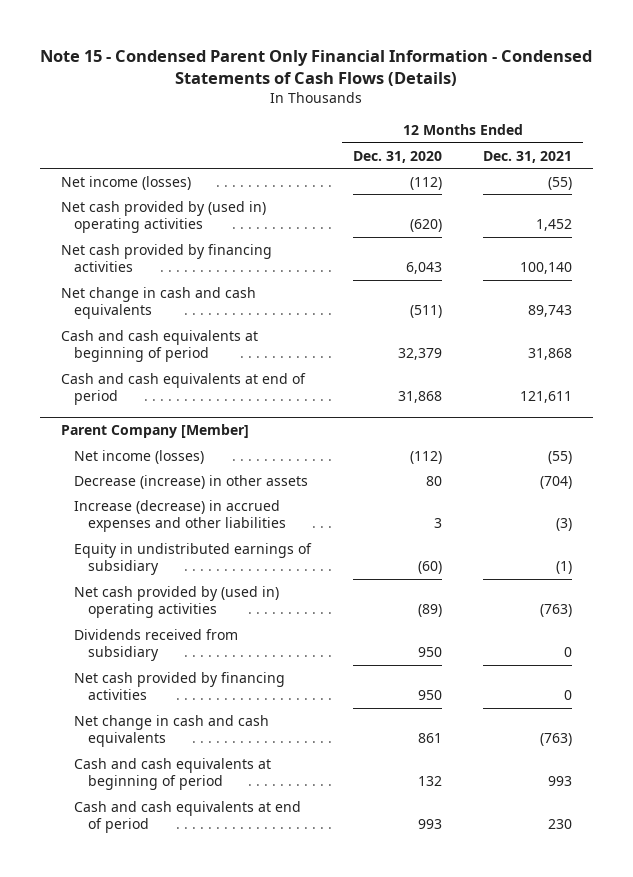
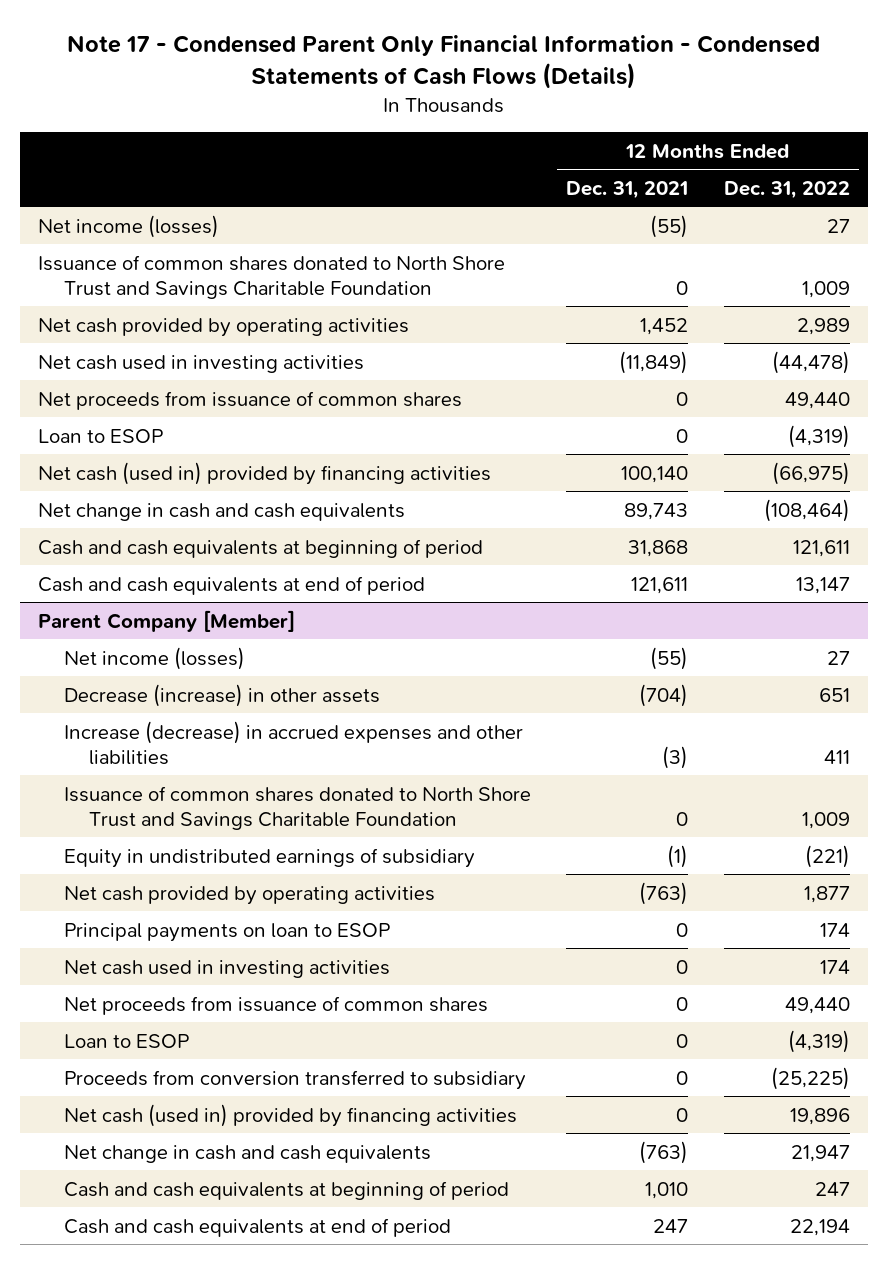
- Note 15 - Condensed Parent Only Financial Information - Condensed Statements of Cash Flows (Details)
+ Note 17 - Condensed Parent Only Financial Information - Condensed Statements of Cash Flows (Details)
- | 12 Months Ended Dec. 31, 2020 | 12 Months Ended Dec. 31, 2021
+ | 12 Months Ended Dec. 31, 2021 | 12 Months Ended Dec. 31, 2022
- Net cash provided by (used in) operating activities | (620) | 1,452
- Net cash provided by financing activities | 6,043 | 100,140
+ Issuance of common shares donated to North Shore Trust and Savings Charitable Foundation | 0 | 1,009
+ Net cash provided by operating activities | 1,452 | 2,989
+ Net cash used in investing activities | (11,849) | (44,478)
+ Net proceeds from issuance of common shares | 0 | 49,440
+ Loan to ESOP | 0 | (4,319)
+ Net cash (used in) provided by financing activities | 100,140 | (66,975)
@ Parent Company [Member]
+ Issuance of common shares donated to North Shore Trust and Savings Charitable Foundation | 0 | 1,009
- Net cash provided by (used in) operating activities | (89) | (763)
- Dividends received from subsidiary | 950 | 0
- Net cash provided by financing activities | 950 | 0
+ Net cash provided by operating activities | (763) | 1,877
+ Principal payments on loan to ESOP | 0 | 174
+ Net cash used in investing activities | 0 | 174
+ Net proceeds from issuance of common shares | 0 | 49,440
+ Loan to ESOP | 0 | (4,319)
+ Proceeds from conversion transferred to subsidiary | 0 | (25,225)
+ Net cash (used in) provided by financing activities | 0 | 19,896
- Cash and cash equivalents at beginning of period | 132 | 993
- Cash and cash equivalents at end of period | 993 | 230
+ Cash and cash equivalents at beginning of period | 1,010 | 247
+ Cash and cash equivalents at end of period | 247 | 22,194

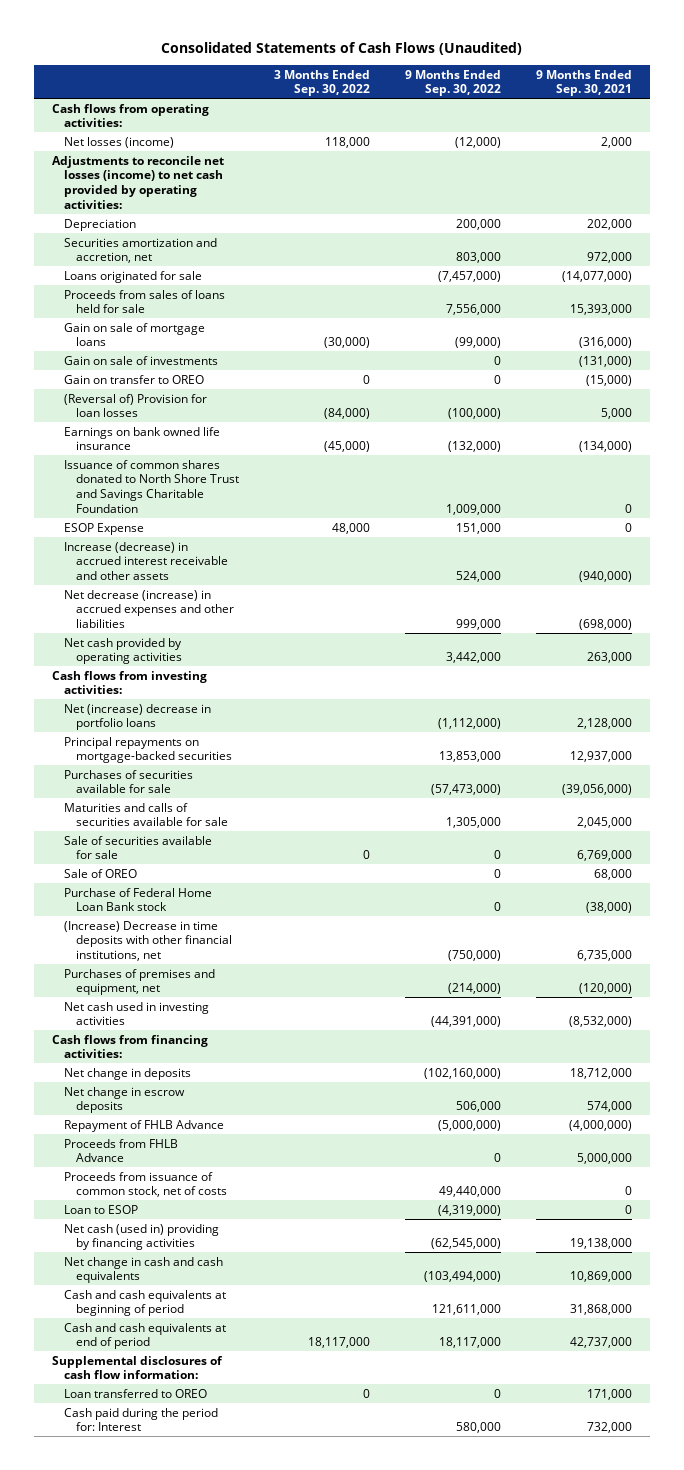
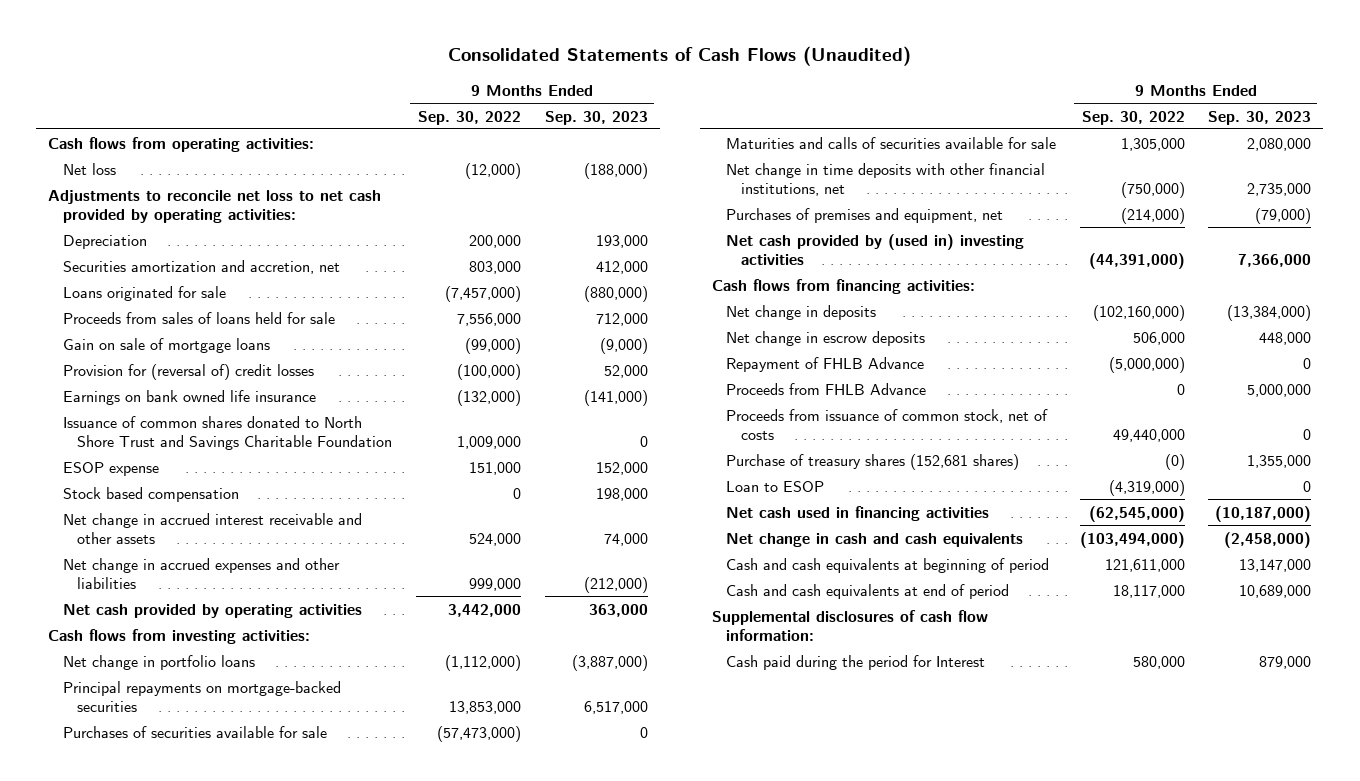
- | 3 Months Ended Sep. 30, 2022 | 9 Months Ended Sep. 30, 2022 | 9 Months Ended Sep. 30, 2021
+ | 9 Months Ended Sep. 30, 2022 | 9 Months Ended Sep. 30, 2023
- Net losses (income) | 118,000 | (12,000) | 2,000
- Adjustments to reconcile net losses (income) to net cash provided by operating activities:
+ Net loss | (12,000) | (188,000)
+ Adjustments to reconcile net loss to net cash provided by operating activities:
- Gain on sale of investments | | 0 | (131,000)
- Gain on transfer to OREO | 0 | 0 | (15,000)
- (Reversal of) Provision for loan losses | (84,000) | (100,000) | 5,000
+ Provision for (reversal of) credit losses | (100,000) | 52,000
- ESOP Expense | 48,000 | 151,000 | 0
- Increase (decrease) in accrued interest receivable and other assets | | 524,000 | (940,000)
- Net decrease (increase) in accrued expenses and other liabilities | | 999,000 | (698,000)
+ ESOP expense | 151,000 | 152,000
+ Stock based compensation | 0 | 198,000
+ Net change in accrued interest receivable and other assets | 524,000 | 74,000
+ Net change in accrued expenses and other liabilities | 999,000 | (212,000)
- Net (increase) decrease in portfolio loans | | (1,112,000) | 2,128,000
+ Net change in portfolio loans | (1,112,000) | (3,887,000)
- Sale of securities available for sale | 0 | 0 | 6,769,000
- Sale of OREO | | 0 | 68,000
- Purchase of Federal Home Loan Bank stock | | 0 | (38,000)
- (Increase) Decrease in time deposits with other financial institutions, net | | (750,000) | 6,735,000
+ Net change in time deposits with other financial institutions, net | (750,000) | 2,735,000
- Net cash used in investing activities | | (44,391,000) | (8,532,000)
+ Net cash provided by (used in) investing activities | (44,391,000) | 7,366,000
+ Purchase of treasury shares (152,681 shares) | (0) | 1,355,000
- Net cash (used in) providing by financing activities | | (62,545,000) | 19,138,000
+ Net cash used in financing activities | (62,545,000) | (10,187,000)
- Loan transferred to OREO | 0 | 0 | 171,000
- Cash paid during the period for: Interest | | 580,000 | 732,000
+ Cash paid during the period for Interest | 580,000 | 879,000

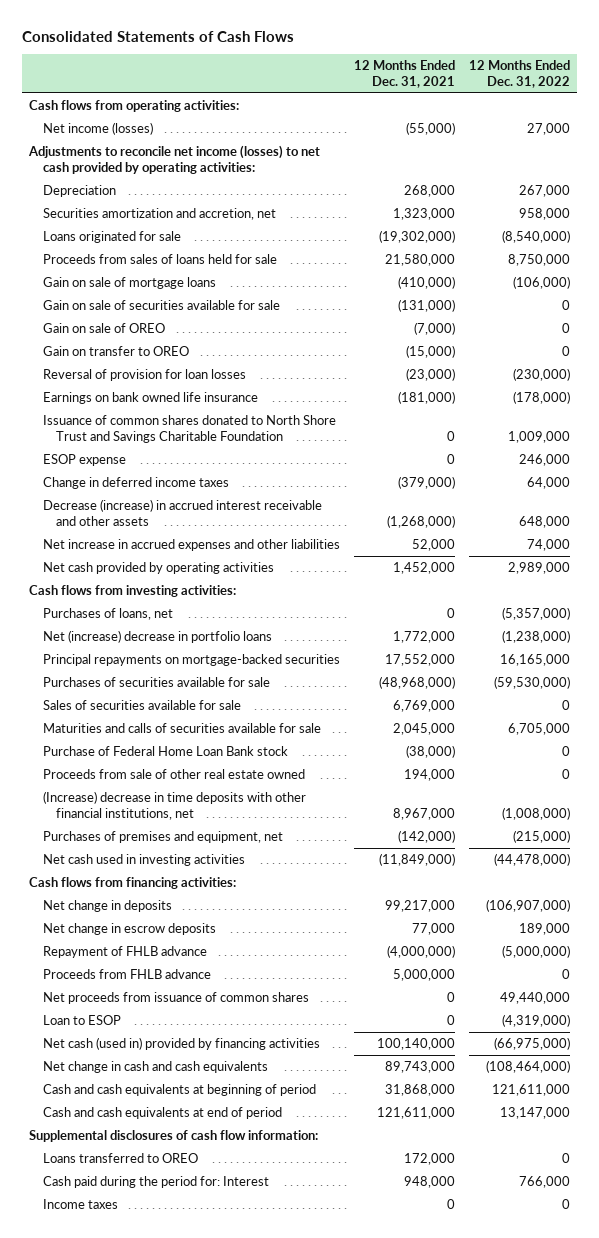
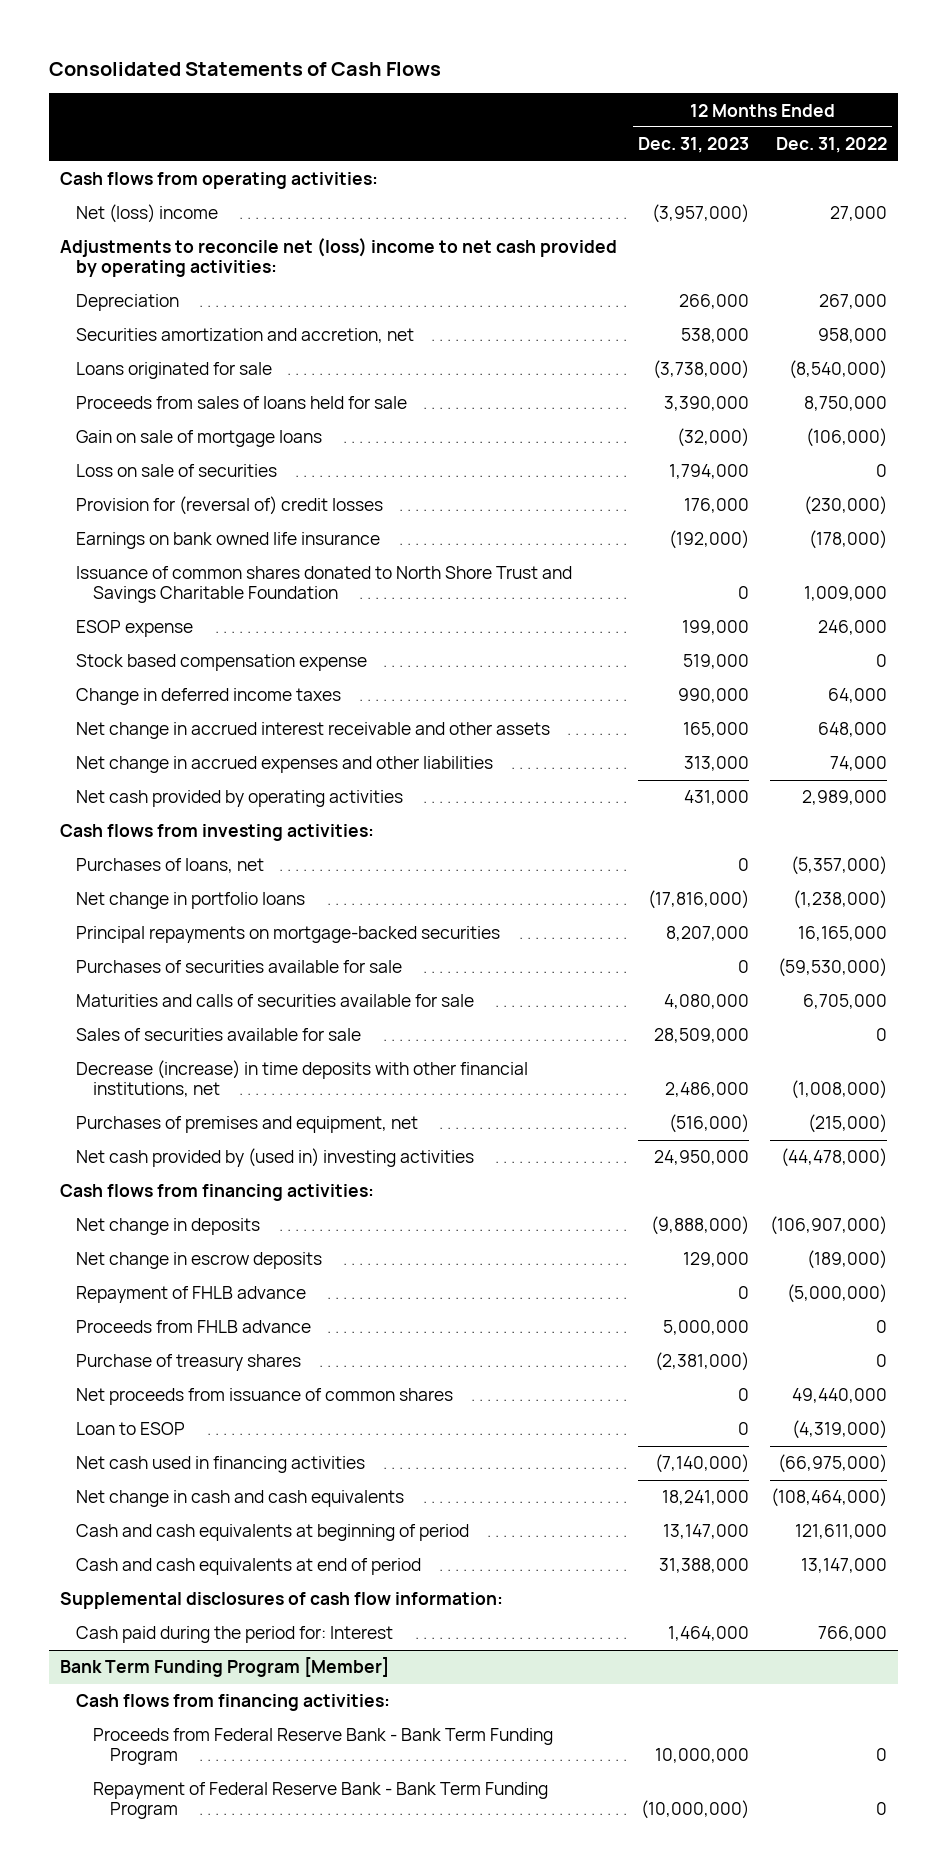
- | 12 Months Ended Dec. 31, 2021 | 12 Months Ended Dec. 31, 2022
+ | 12 Months Ended Dec. 31, 2023 | 12 Months Ended Dec. 31, 2022
- Net income (losses) | (55,000) | 27,000
- Adjustments to reconcile net income (losses) to net cash provided by operating activities:
+ Net (loss) income | (3,957,000) | 27,000
+ Adjustments to reconcile net (loss) income to net cash provided by operating activities:
- Gain on sale of securities available for sale | (131,000) | 0
- Gain on sale of OREO | (7,000) | 0
- Gain on transfer to OREO | (15,000) | 0
- Reversal of provision for loan losses | (23,000) | (230,000)
+ Loss on sale of securities | 1,794,000 | 0
+ Provision for (reversal of) credit losses | 176,000 | (230,000)
+ Stock based compensation expense | 519,000 | 0
- Decrease (increase) in accrued interest receivable and other assets | (1,268,000) | 648,000
- Net increase in accrued expenses and other liabilities | 52,000 | 74,000
+ Net change in accrued interest receivable and other assets | 165,000 | 648,000
+ Net change in accrued expenses and other liabilities | 313,000 | 74,000
- Net (increase) decrease in portfolio loans | 1,772,000 | (1,238,000)
+ Net change in portfolio loans | (17,816,000) | (1,238,000)
- Purchase of Federal Home Loan Bank stock | (38,000) | 0
- Proceeds from sale of other real estate owned | 194,000 | 0
- (Increase) decrease in time deposits with other financial institutions, net | 8,967,000 | (1,008,000)
moved down: Sales of securities available for sale | 28,509,000 | 0
+ Decrease (increase) in time deposits with other financial institutions, net | 2,486,000 | (1,008,000)
- Net cash used in investing activities | (11,849,000) | (44,478,000)
+ Net cash provided by (used in) investing activities | 24,950,000 | (44,478,000)
- Net change in escrow deposits | 77,000 | 189,000
+ Net change in escrow deposits | 129,000 | (189,000)
+ Purchase of treasury shares | (2,381,000) | 0
- Net cash (used in) provided by financing activities | 100,140,000 | (66,975,000)
+ Net cash used in financing activities | (7,140,000) | (66,975,000)
- Loans transferred to OREO | 172,000 | 0
- Income taxes | 0 | 0
+ Bank Term Funding Program [Member]
+ Cash flows from financing activities:
+ Proceeds from Federal Reserve Bank - Bank Term Funding Program | 10,000,000 | 0
+ Repayment of Federal Reserve Bank - Bank Term Funding Program | (10,000,000) | 0

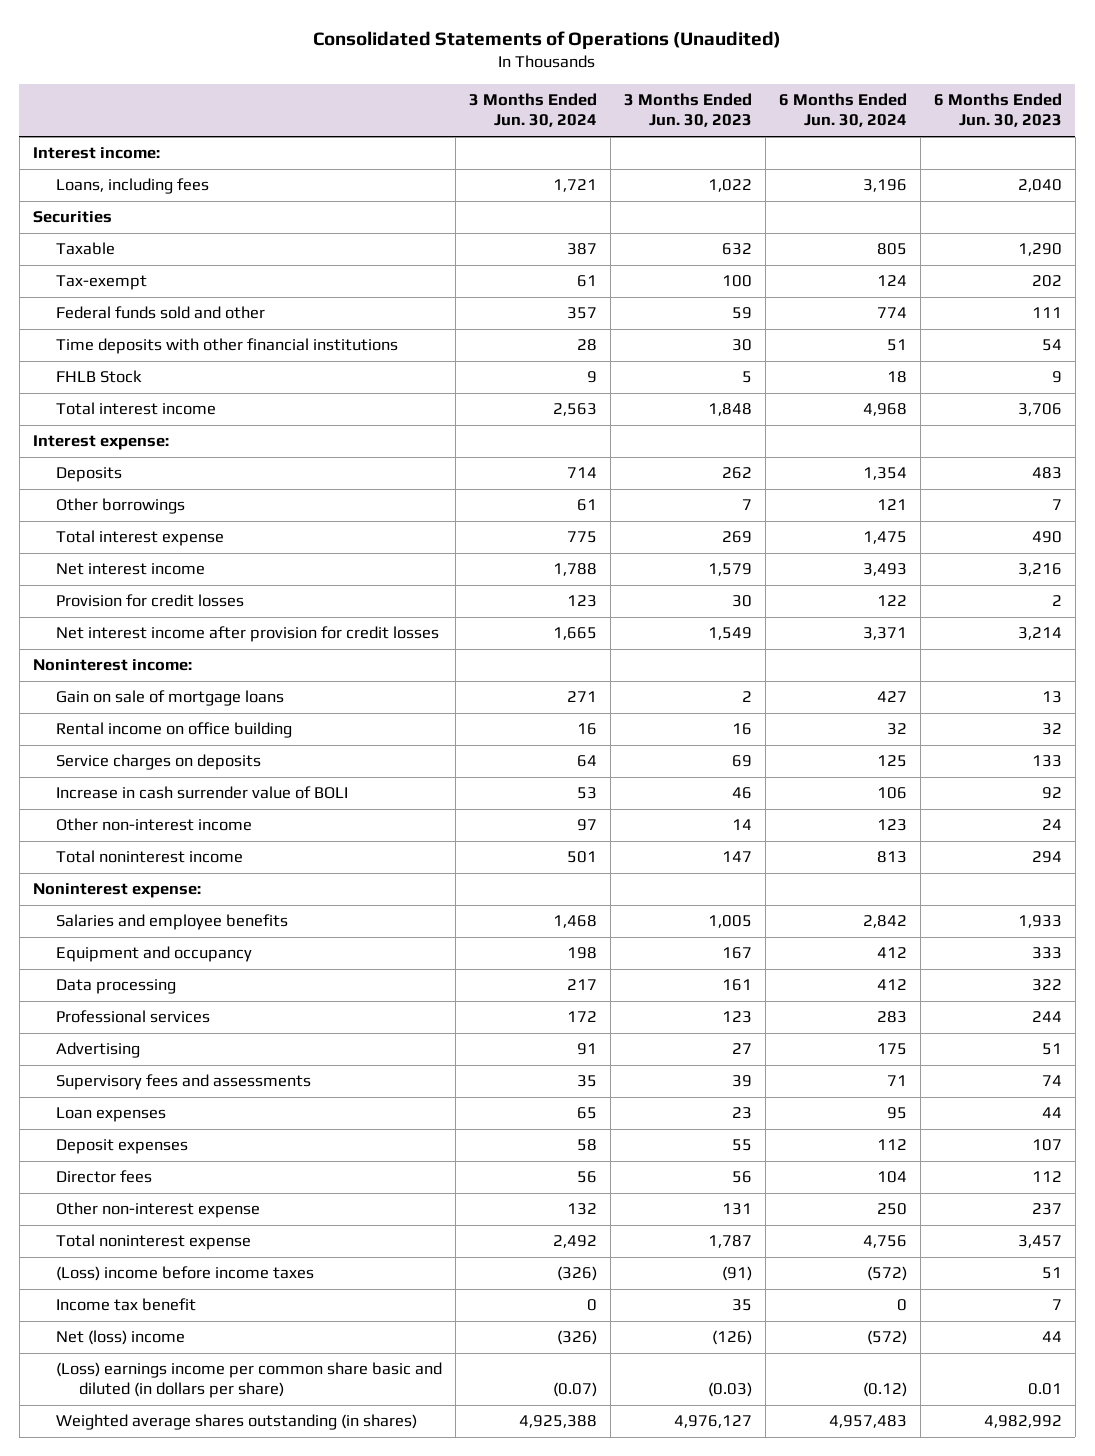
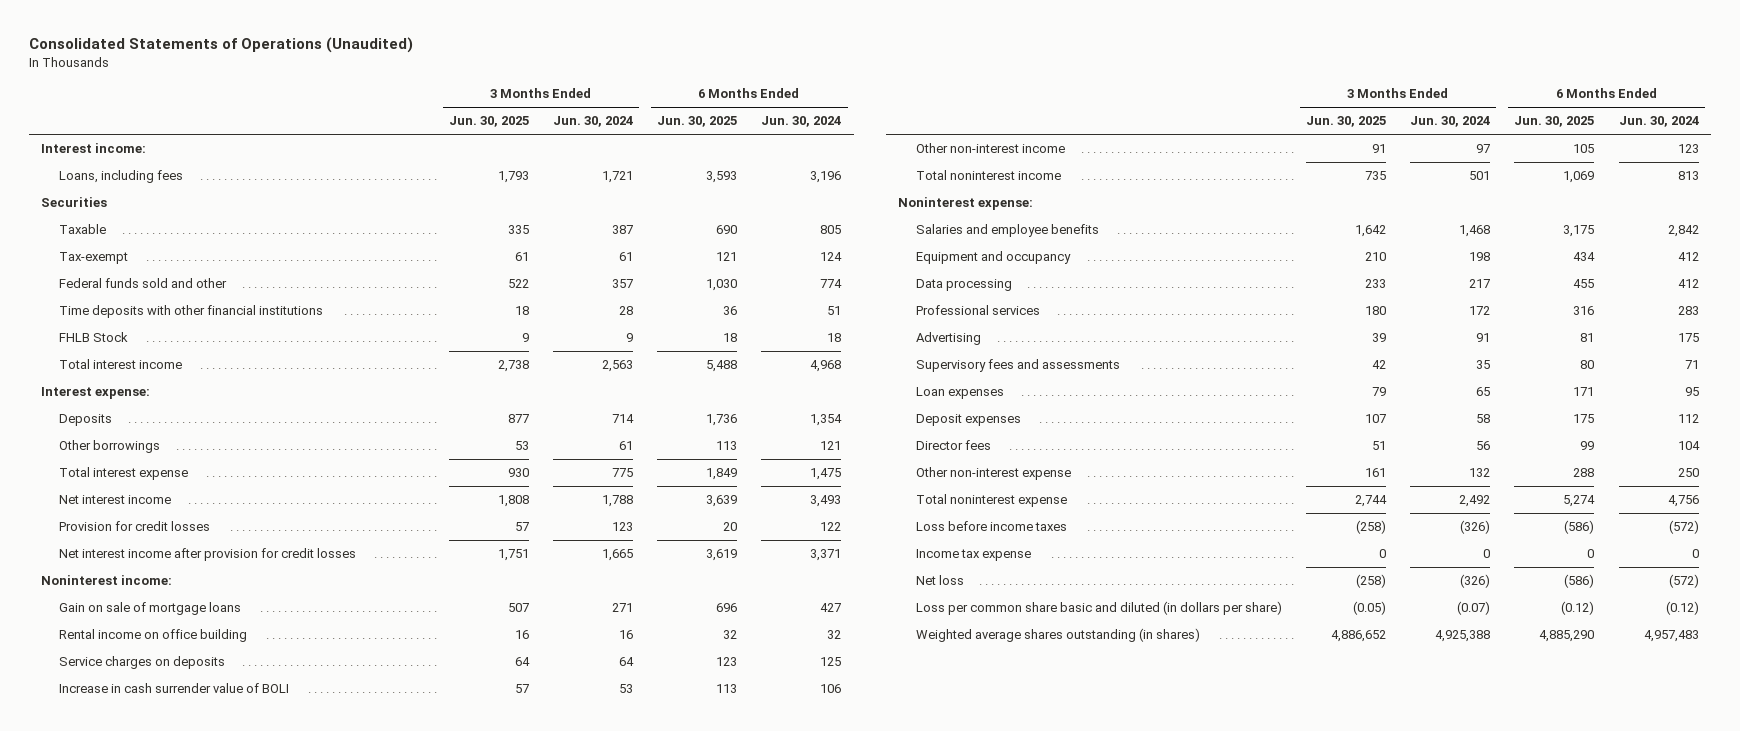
- | 3 Months Ended Jun. 30, 2024 | 3 Months Ended Jun. 30, 2023 | 6 Months Ended Jun. 30, 2024 | 6 Months Ended Jun. 30, 2023
+ | 3 Months Ended Jun. 30, 2025 | 3 Months Ended Jun. 30, 2024 | 6 Months Ended Jun. 30, 2025 | 6 Months Ended Jun. 30, 2024
- (Loss) income before income taxes | (326) | (91) | (572) | 51
- Income tax benefit | 0 | 35 | 0 | 7
- Net (loss) income | (326) | (126) | (572) | 44
- (Loss) earnings income per common share basic and diluted (in dollars per share) | (0.07) | (0.03) | (0.12) | 0.01
+ Loss before income taxes | (258) | (326) | (586) | (572)
+ Income tax expense | 0 | 0 | 0 | 0
+ Net loss | (258) | (326) | (586) | (572)
+ Loss per common share basic and diluted (in dollars per share) | (0.05) | (0.07) | (0.12) | (0.12)

